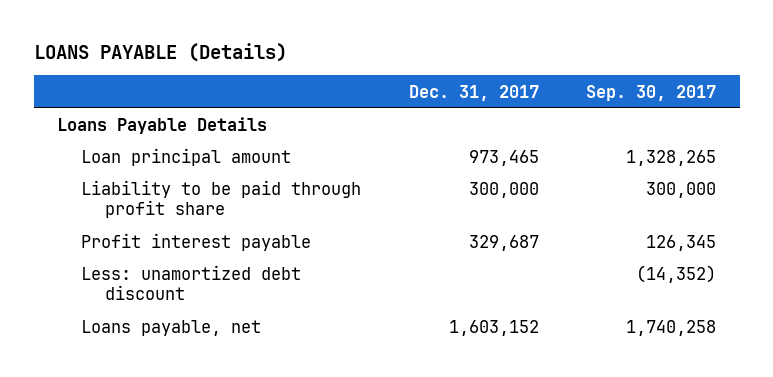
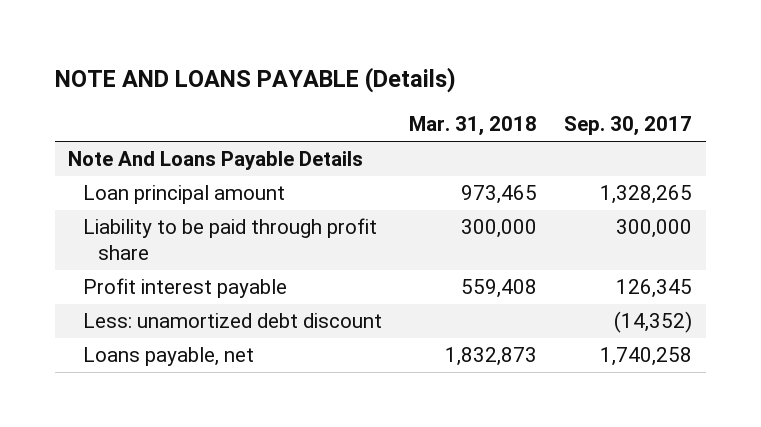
- LOANS PAYABLE (Details)
+ NOTE AND LOANS PAYABLE (Details)
- | Dec. 31, 2017 | Sep. 30, 2017
+ | Mar. 31, 2018 | Sep. 30, 2017
- Loans Payable Details
+ Note And Loans Payable Details

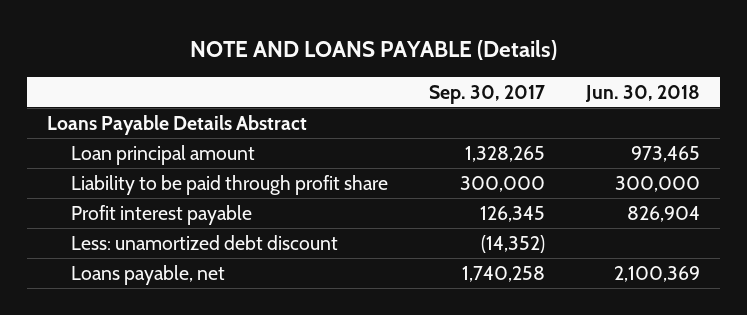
- | Mar. 31, 2018 | Sep. 30, 2017
+ | Sep. 30, 2017 | Jun. 30, 2018
- Note And Loans Payable Details
+ Loans Payable Details Abstract

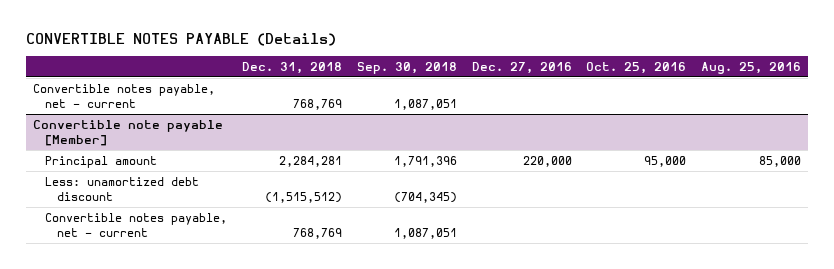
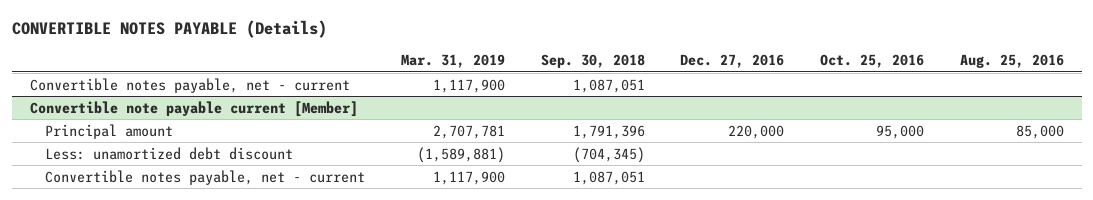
- | Dec. 31, 2018 | Sep. 30, 2018 | Dec. 27, 2016 | Oct. 25, 2016 | Aug. 25, 2016
+ | Mar. 31, 2019 | Sep. 30, 2018 | Dec. 27, 2016 | Oct. 25, 2016 | Aug. 25, 2016
- Convertible note payable [Member]
+ Convertible note payable current [Member]

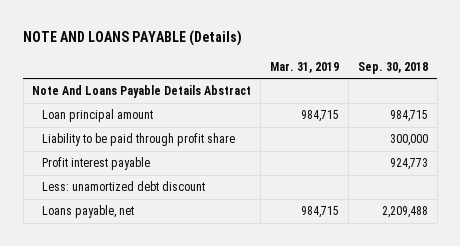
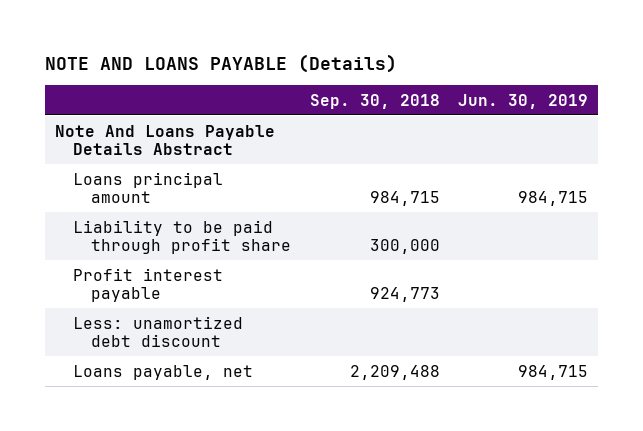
- | Mar. 31, 2019 | Sep. 30, 2018
+ | Sep. 30, 2018 | Jun. 30, 2019
- Loan principal amount | 984,715 | 984,715
+ Loans principal amount | 984,715 | 984,715

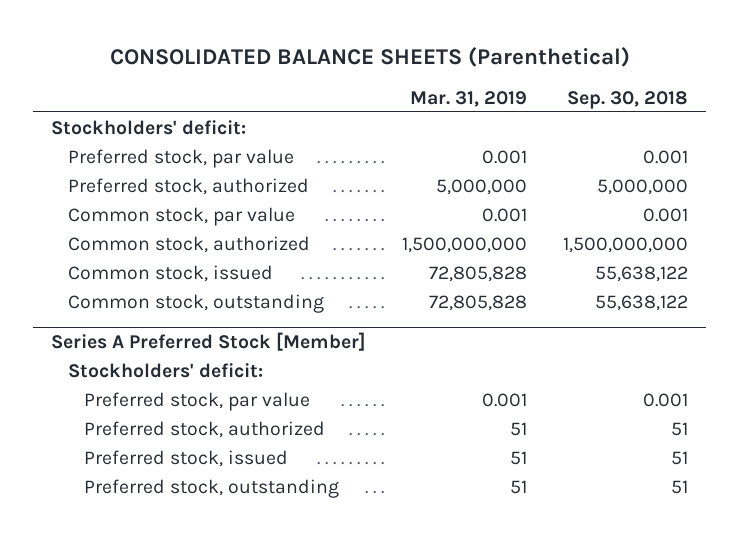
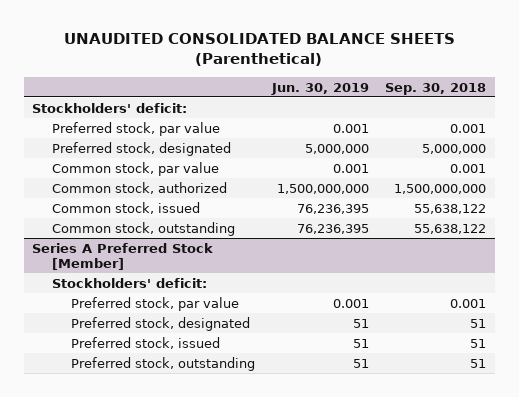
- CONSOLIDATED BALANCE SHEETS (Parenthetical)
+ UNAUDITED CONSOLIDATED BALANCE SHEETS (Parenthetical)
- | Mar. 31, 2019 | Sep. 30, 2018
+ | Jun. 30, 2019 | Sep. 30, 2018
- Preferred stock, authorized | 5,000,000 | 5,000,000
+ Preferred stock, designated | 5,000,000 | 5,000,000
@ Series A Preferred Stock [Member]
- Preferred stock, authorized | 51 | 51
+ Preferred stock, designated | 51 | 51

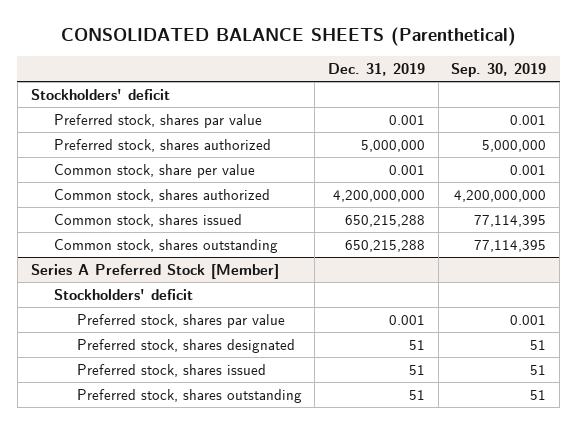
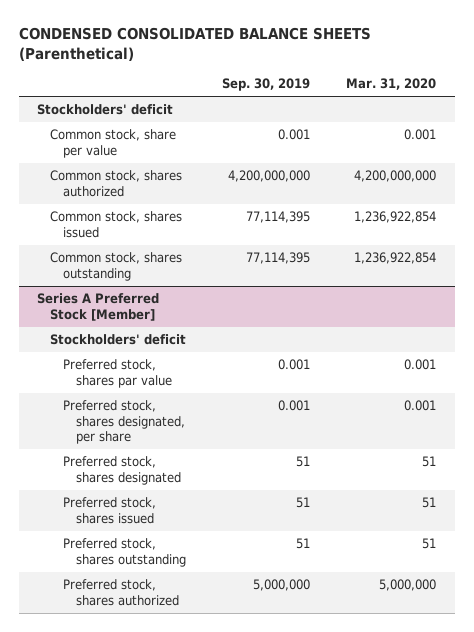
- CONSOLIDATED BALANCE SHEETS (Parenthetical)
+ CONDENSED CONSOLIDATED BALANCE SHEETS (Parenthetical)
- | Dec. 31, 2019 | Sep. 30, 2019
+ | Sep. 30, 2019 | Mar. 31, 2020
- Preferred stock, shares par value | 0.001 | 0.001
- Preferred stock, shares authorized | 5,000,000 | 5,000,000
@ Series A Preferred Stock [Member]
+ Preferred stock, shares designated, per share | 0.001 | 0.001
+ Preferred stock, shares authorized | 5,000,000 | 5,000,000

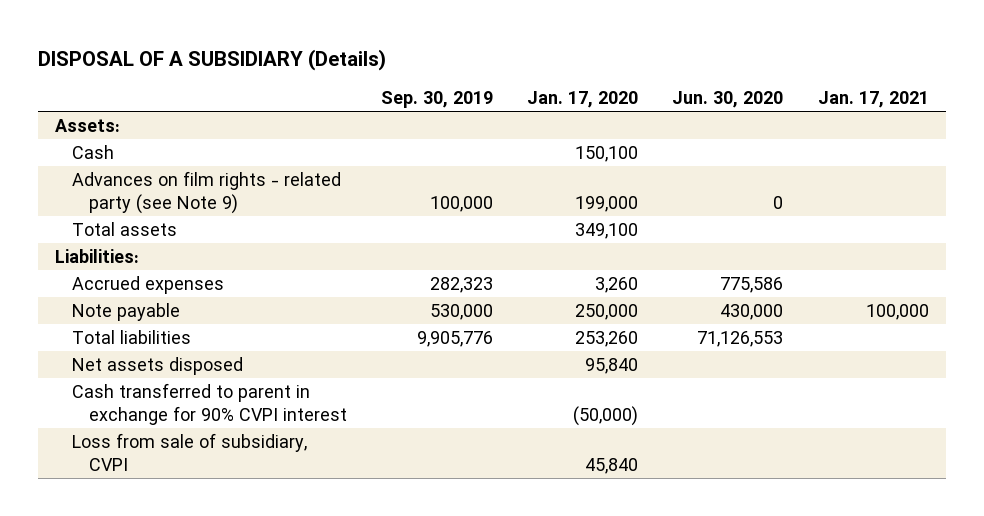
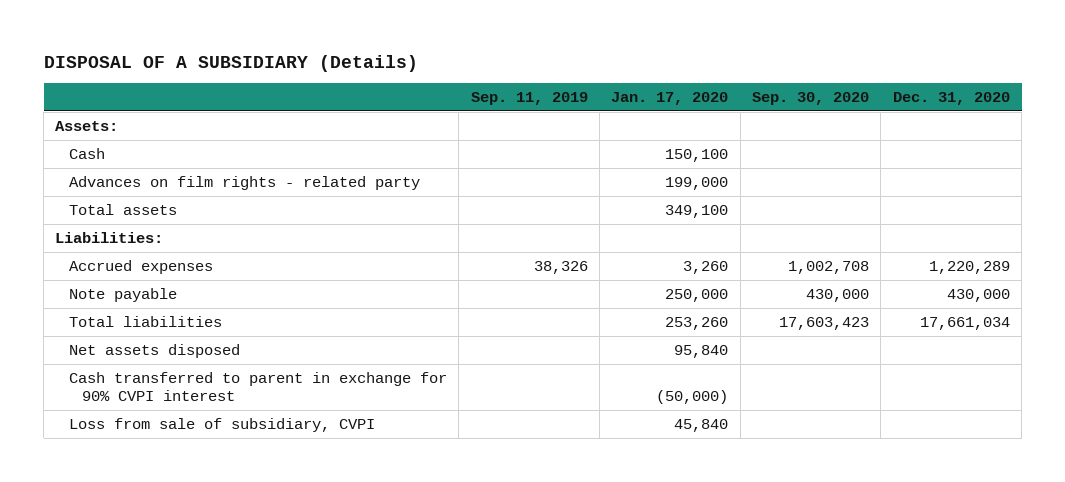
- | Sep. 30, 2019 | Jan. 17, 2020 | Jun. 30, 2020 | Jan. 17, 2021
+ | Sep. 11, 2019 | Jan. 17, 2020 | Sep. 30, 2020 | Dec. 31, 2020
- Advances on film rights - related party (see Note 9) | 100,000 | 199,000 | 0 |
+ Advances on film rights - related party | | 199,000 | |

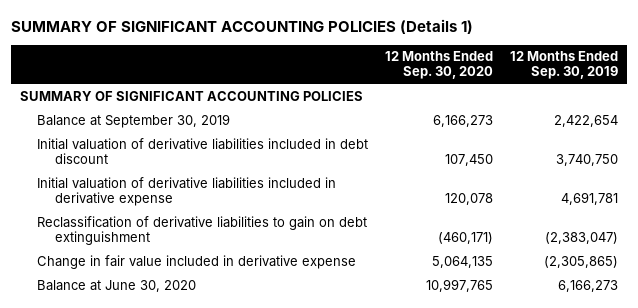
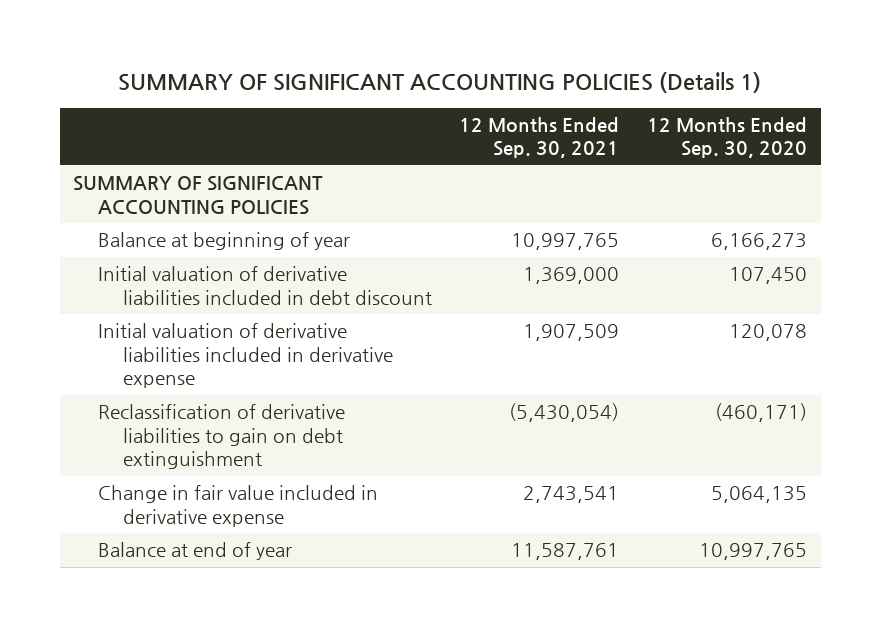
- | 12 Months Ended Sep. 30, 2020 | 12 Months Ended Sep. 30, 2019
+ | 12 Months Ended Sep. 30, 2021 | 12 Months Ended Sep. 30, 2020
- Balance at September 30, 2019 | 6,166,273 | 2,422,654
+ Balance at beginning of year | 10,997,765 | 6,166,273
- Balance at June 30, 2020 | 10,997,765 | 6,166,273
+ Balance at end of year | 11,587,761 | 10,997,765

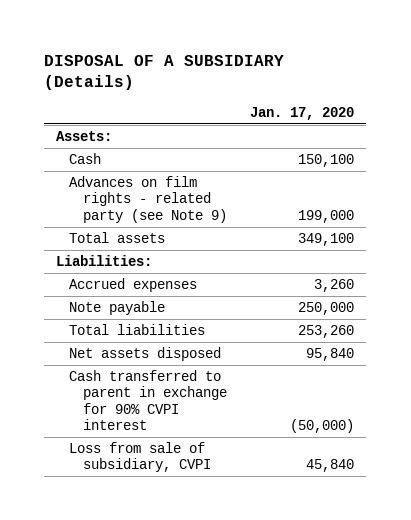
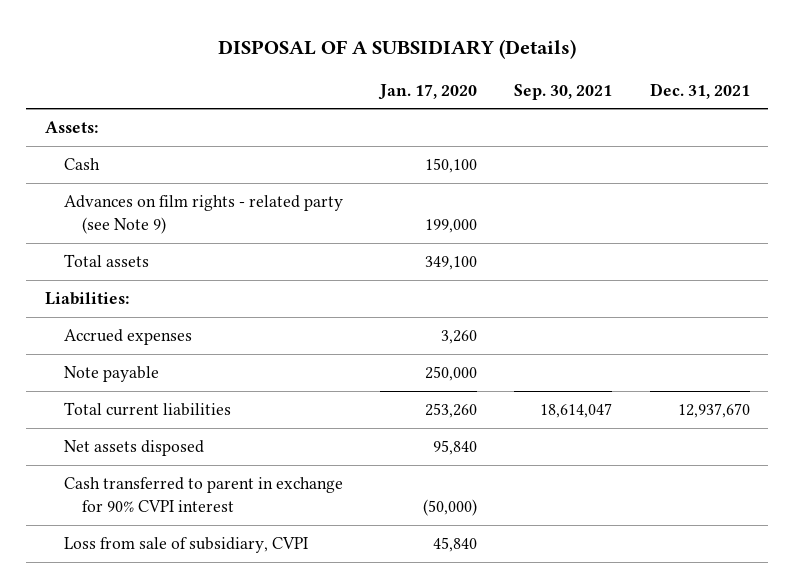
- | Jan. 17, 2020
+ | Jan. 17, 2020 | Sep. 30, 2021 | Dec. 31, 2021
- Total liabilities | 253,260
+ Total current liabilities | 253,260 | 18,614,047 | 12,937,670

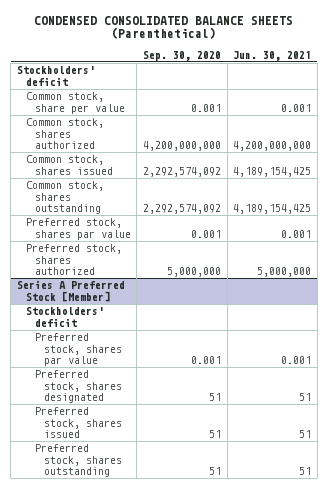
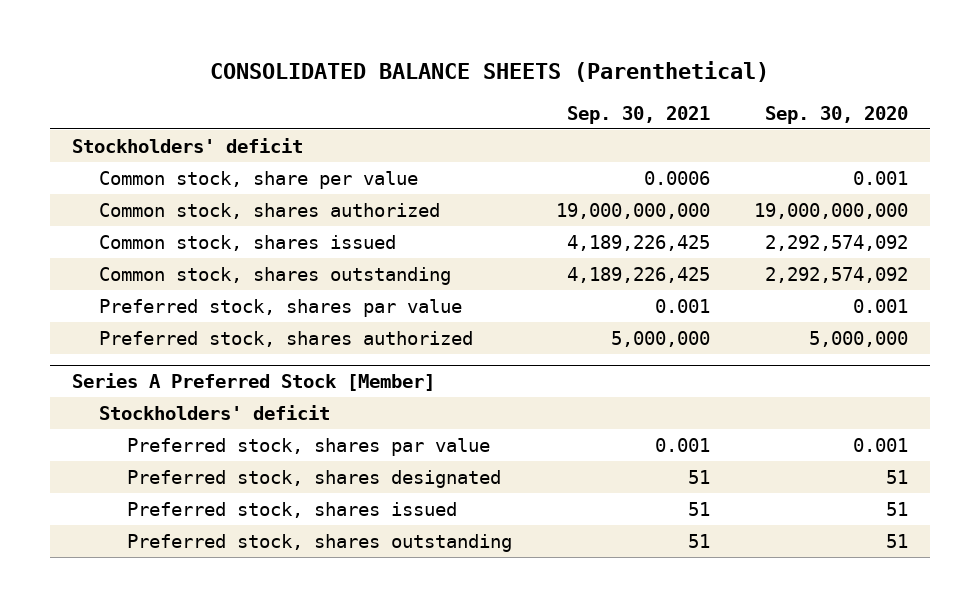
- CONDENSED CONSOLIDATED BALANCE SHEETS (Parenthetical)
+ CONSOLIDATED BALANCE SHEETS (Parenthetical)
- | Sep. 30, 2020 | Jun. 30, 2021
+ | Sep. 30, 2021 | Sep. 30, 2020
- Common stock, shares authorized | 4,200,000,000 | 4,200,000,000
+ Common stock, shares authorized | 19,000,000,000 | 19,000,000,000

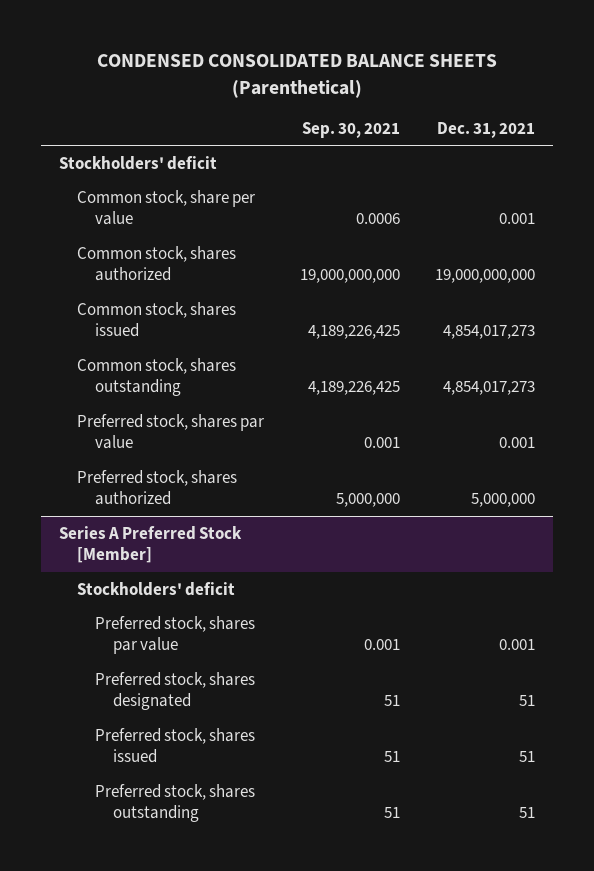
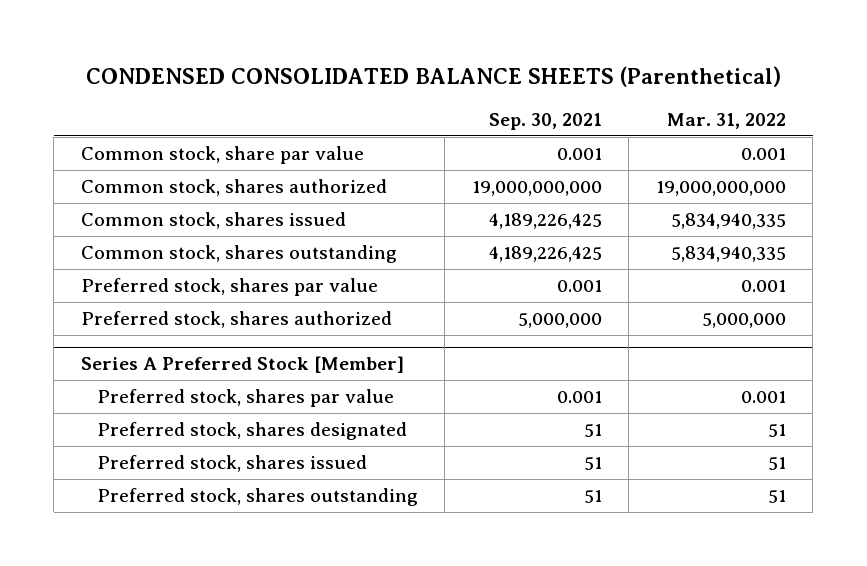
- | Sep. 30, 2021 | Dec. 31, 2021
+ | Sep. 30, 2021 | Mar. 31, 2022
- Stockholders' deficit
- Common stock, share per value | 0.0006 | 0.001
+ Common stock, share par value | 0.001 | 0.001
@ Series A Preferred Stock [Member]
- Stockholders' deficit

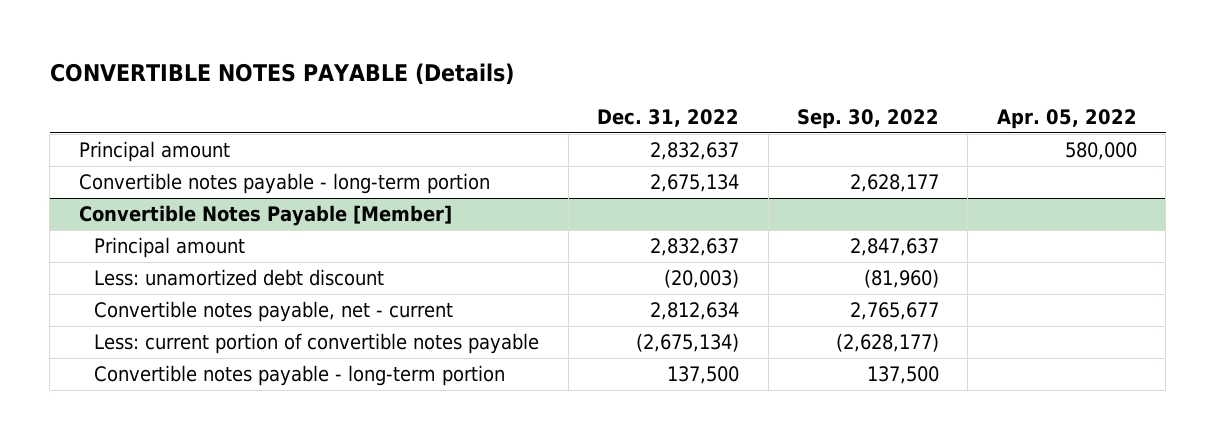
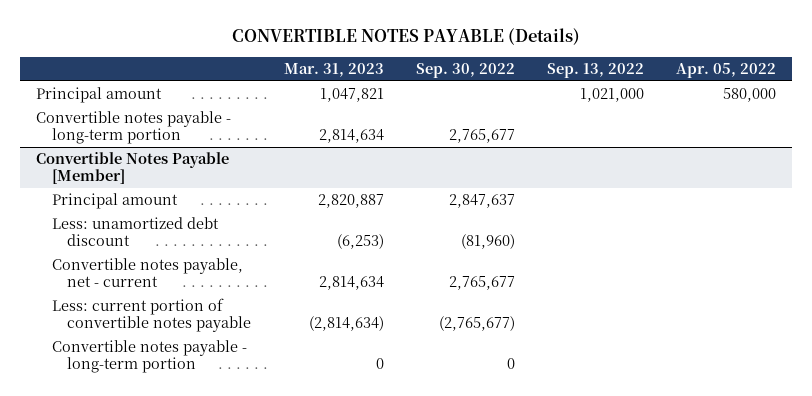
- | Dec. 31, 2022 | Sep. 30, 2022 | Apr. 05, 2022
+ | Mar. 31, 2023 | Sep. 30, 2022 | Sep. 13, 2022 | Apr. 05, 2022
- Convertible notes payable - long-term portion | 2,675,134 | 2,628,177 |
+ Convertible notes payable - long-term portion | 2,814,634 | 2,765,677 | |
@ Convertible Notes Payable [Member]
- Less: current portion of convertible notes payable | (2,675,134) | (2,628,177) |
- Convertible notes payable - long-term portion | 137,500 | 137,500 |
+ Less: current portion of convertible notes payable | (2,814,634) | (2,765,677) | |
+ Convertible notes payable - long-term portion | 0 | 0 | |

